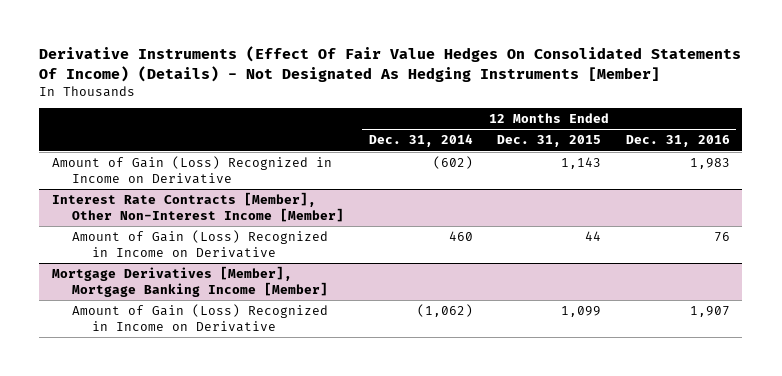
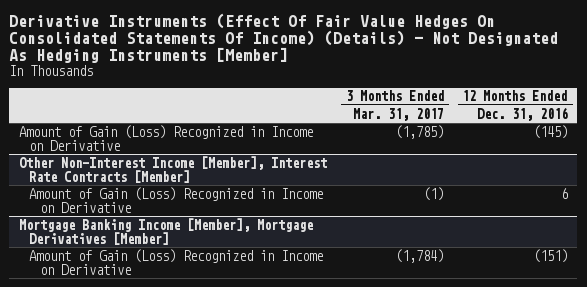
- | 12 Months Ended Dec. 31, 2014 | 12 Months Ended Dec. 31, 2015 | 12 Months Ended Dec. 31, 2016
+ | 3 Months Ended Mar. 31, 2017 | 12 Months Ended Dec. 31, 2016
- Amount of Gain (Loss) Recognized in Income on Derivative | (602) | 1,143 | 1,983
- Interest Rate Contracts [Member], Other Non-Interest Income [Member]
- Amount of Gain (Loss) Recognized in Income on Derivative | 460 | 44 | 76
- Mortgage Derivatives [Member], Mortgage Banking Income [Member]
- Amount of Gain (Loss) Recognized in Income on Derivative | (1,062) | 1,099 | 1,907
+ Amount of Gain (Loss) Recognized in Income on Derivative | (1,785) | (145)
+ Other Non-Interest Income [Member], Interest Rate Contracts [Member]
+ Amount of Gain (Loss) Recognized in Income on Derivative | (1) | 6
+ Mortgage Banking Income [Member], Mortgage Derivatives [Member]
+ Amount of Gain (Loss) Recognized in Income on Derivative | (1,784) | (151)

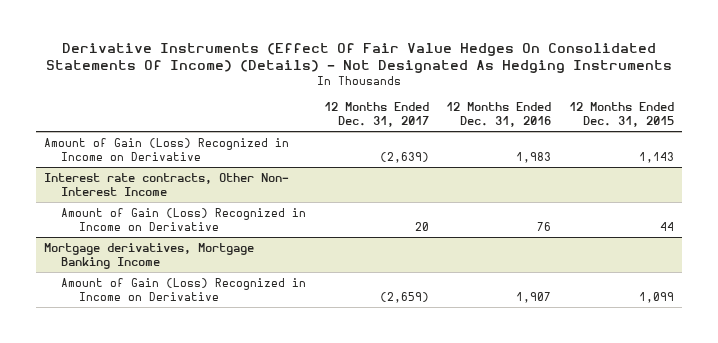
- Derivative Instruments (Effect Of Fair Value Hedges On Consolidated Statements Of Income) (Details) - Not Designated As Hedging Instruments [Member]
+ Derivative Instruments (Effect Of Fair Value Hedges On Consolidated Statements Of Income) (Details) - Not Designated As Hedging Instruments
- | 3 Months Ended Mar. 31, 2017 | 12 Months Ended Dec. 31, 2016
+ | 12 Months Ended Dec. 31, 2017 | 12 Months Ended Dec. 31, 2016 | 12 Months Ended Dec. 31, 2015
- Amount of Gain (Loss) Recognized in Income on Derivative | (1,785) | (145)
- Other Non-Interest Income [Member], Interest Rate Contracts [Member]
- Amount of Gain (Loss) Recognized in Income on Derivative | (1) | 6
- Mortgage Banking Income [Member], Mortgage Derivatives [Member]
- Amount of Gain (Loss) Recognized in Income on Derivative | (1,784) | (151)
+ Amount of Gain (Loss) Recognized in Income on Derivative | (2,639) | 1,983 | 1,143
+ Interest rate contracts, Other Non- Interest Income
+ Amount of Gain (Loss) Recognized in Income on Derivative | 20 | 76 | 44
+ Mortgage derivatives, Mortgage Banking Income
+ Amount of Gain (Loss) Recognized in Income on Derivative | (2,659) | 1,907 | 1,099

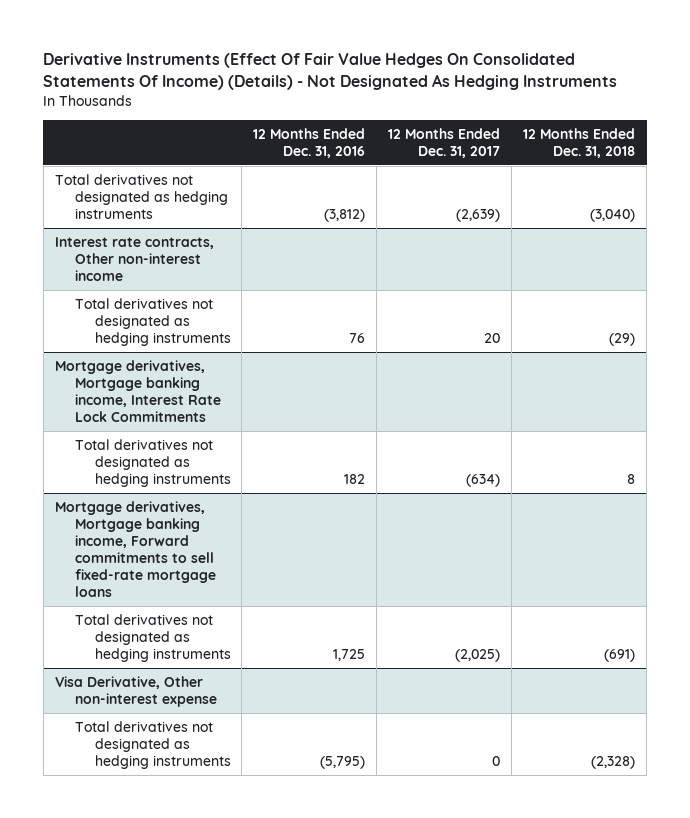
- | 12 Months Ended Dec. 31, 2017 | 12 Months Ended Dec. 31, 2016 | 12 Months Ended Dec. 31, 2015
+ | 12 Months Ended Dec. 31, 2016 | 12 Months Ended Dec. 31, 2017 | 12 Months Ended Dec. 31, 2018
- Amount of Gain (Loss) Recognized in Income on Derivative | (2,639) | 1,983 | 1,143
- Interest rate contracts, Other Non- Interest Income
- Amount of Gain (Loss) Recognized in Income on Derivative | 20 | 76 | 44
- Mortgage derivatives, Mortgage Banking Income
- Amount of Gain (Loss) Recognized in Income on Derivative | (2,659) | 1,907 | 1,099
+ Total derivatives not designated as hedging instruments | (3,812) | (2,639) | (3,040)
+ Interest rate contracts, Other non-interest income
+ Total derivatives not designated as hedging instruments | 76 | 20 | (29)
+ Mortgage derivatives, Mortgage banking income, Interest Rate Lock Commitments
+ Total derivatives not designated as hedging instruments | 182 | (634) | 8
+ Mortgage derivatives, Mortgage banking income, Forward commitments to sell fixed-rate mortgage loans
+ Total derivatives not designated as hedging instruments | 1,725 | (2,025) | (691)
+ Visa Derivative, Other non-interest expense
+ Total derivatives not designated as hedging instruments | (5,795) | 0 | (2,328)

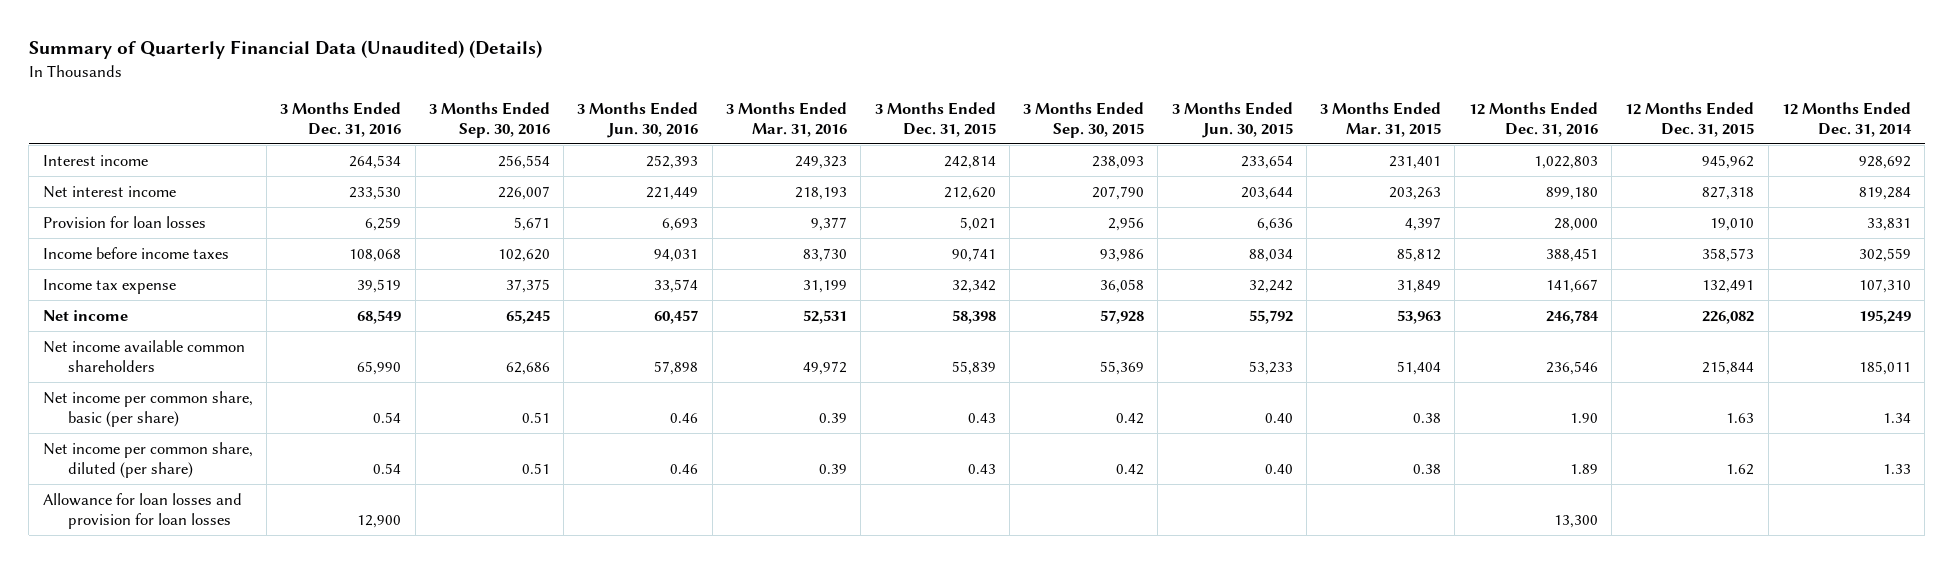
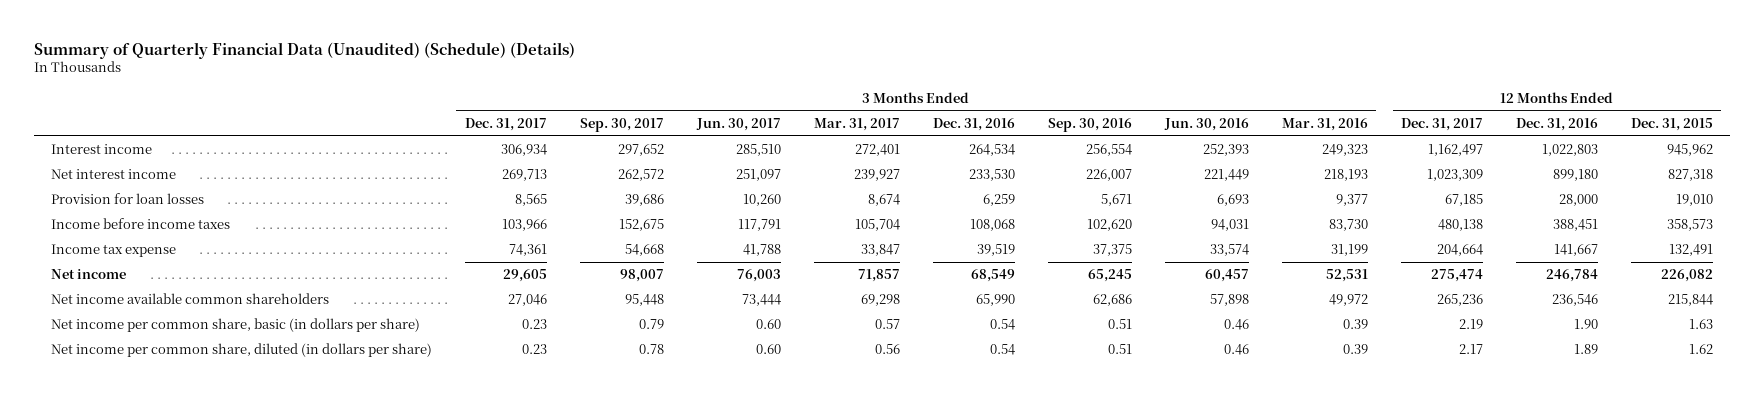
- Summary of Quarterly Financial Data (Unaudited) (Details)
+ Summary of Quarterly Financial Data (Unaudited) (Schedule) (Details)
- | 3 Months Ended Dec. 31, 2016 | 3 Months Ended Sep. 30, 2016 | 3 Months Ended Jun. 30, 2016 | 3 Months Ended Mar. 31, 2016 | 3 Months Ended Dec. 31, 2015 | 3 Months Ended Sep. 30, 2015 | 3 Months Ended Jun. 30, 2015 | 3 Months Ended Mar. 31, 2015 | 12 Months Ended Dec. 31, 2016 | 12 Months Ended Dec. 31, 2015 | 12 Months Ended Dec. 31, 2014
+ | 3 Months Ended Dec. 31, 2017 | 3 Months Ended Sep. 30, 2017 | 3 Months Ended Jun. 30, 2017 | 3 Months Ended Mar. 31, 2017 | 3 Months Ended Dec. 31, 2016 | 3 Months Ended Sep. 30, 2016 | 3 Months Ended Jun. 30, 2016 | 3 Months Ended Mar. 31, 2016 | 12 Months Ended Dec. 31, 2017 | 12 Months Ended Dec. 31, 2016 | 12 Months Ended Dec. 31, 2015
- Net income per common share, basic (per share) | 0.54 | 0.51 | 0.46 | 0.39 | 0.43 | 0.42 | 0.40 | 0.38 | 1.90 | 1.63 | 1.34
- Net income per common share, diluted (per share) | 0.54 | 0.51 | 0.46 | 0.39 | 0.43 | 0.42 | 0.40 | 0.38 | 1.89 | 1.62 | 1.33
- Allowance for loan losses and provision for loan losses | 12,900 | | | | | | | | 13,300 | |
+ Net income per common share, basic (in dollars per share) | 0.23 | 0.79 | 0.60 | 0.57 | 0.54 | 0.51 | 0.46 | 0.39 | 2.19 | 1.90 | 1.63
+ Net income per common share, diluted (in dollars per share) | 0.23 | 0.78 | 0.60 | 0.56 | 0.54 | 0.51 | 0.46 | 0.39 | 2.17 | 1.89 | 1.62

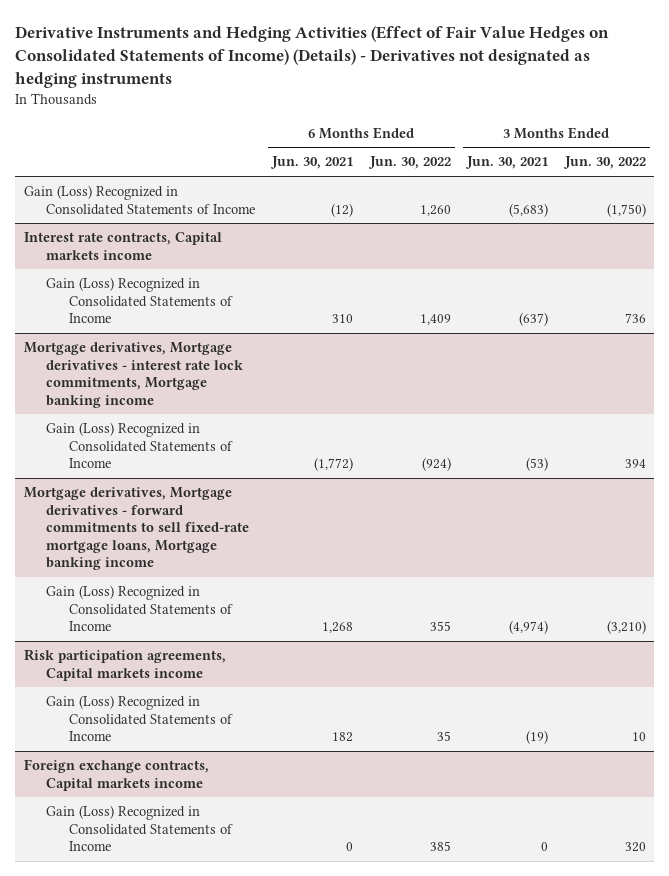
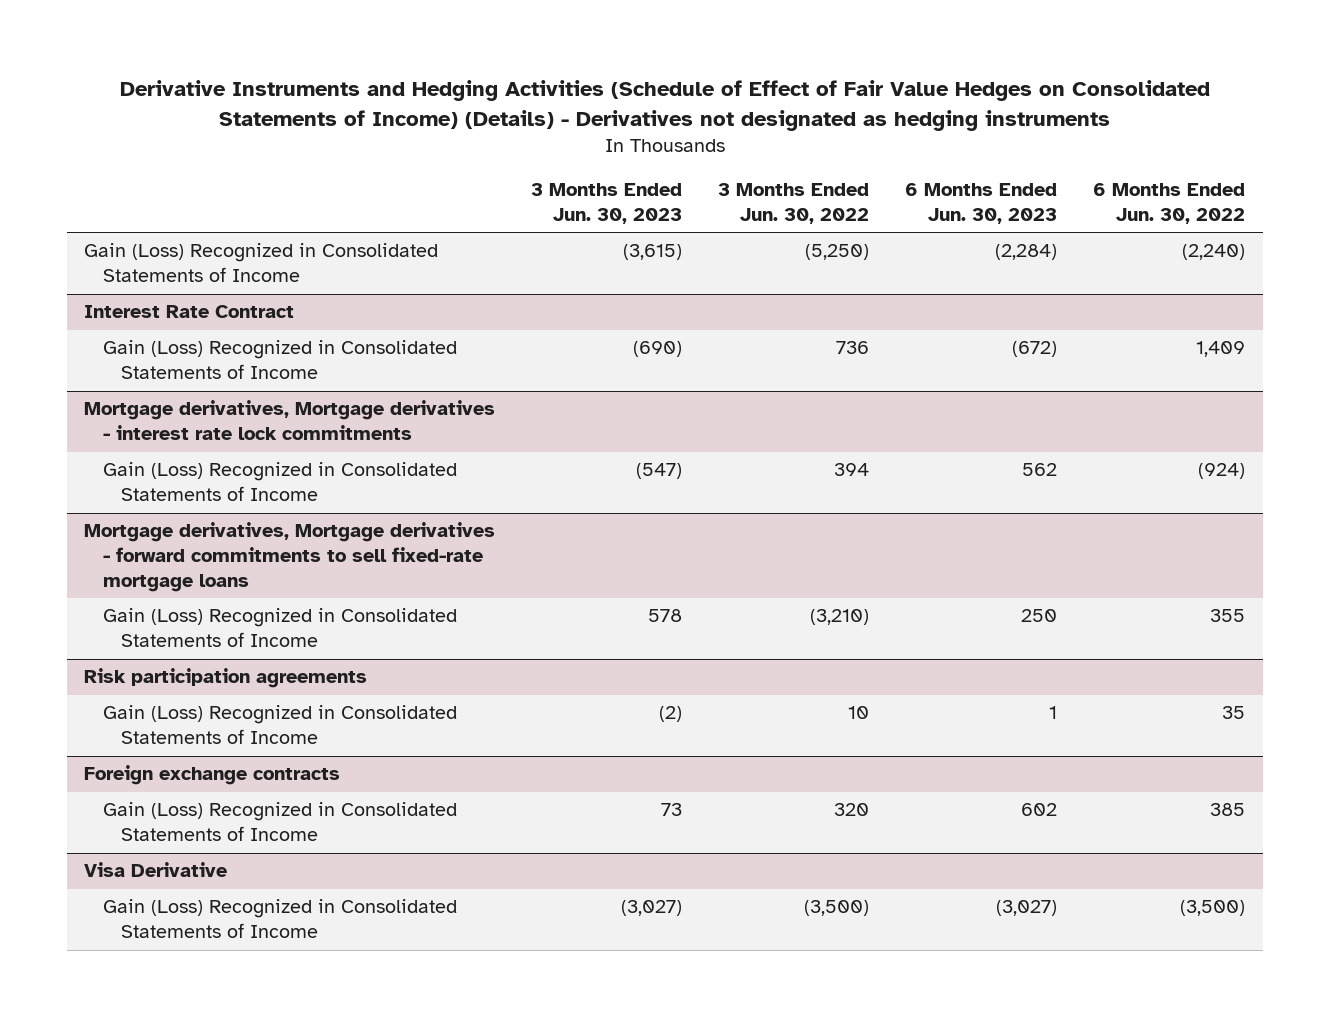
- Derivative Instruments and Hedging Activities (Effect of Fair Value Hedges on Consolidated Statements of Income) (Details) - Derivatives not designated as hedging instruments
+ Derivative Instruments and Hedging Activities (Schedule of Effect of Fair Value Hedges on Consolidated Statements of Income) (Details) - Derivatives not designated as hedging instruments
- | 6 Months Ended Jun. 30, 2021 | 6 Months Ended Jun. 30, 2022 | 3 Months Ended Jun. 30, 2021 | 3 Months Ended Jun. 30, 2022
+ | 3 Months Ended Jun. 30, 2023 | 3 Months Ended Jun. 30, 2022 | 6 Months Ended Jun. 30, 2023 | 6 Months Ended Jun. 30, 2022
- Gain (Loss) Recognized in Consolidated Statements of Income | (12) | 1,260 | (5,683) | (1,750)
- Interest rate contracts, Capital markets income
+ Gain (Loss) Recognized in Consolidated Statements of Income | (3,615) | (5,250) | (2,284) | (2,240)
+ Interest Rate Contract
- Mortgage derivatives, Mortgage derivatives - interest rate lock commitments, Mortgage banking income
+ Mortgage derivatives, Mortgage derivatives - interest rate lock commitments
- Mortgage derivatives, Mortgage derivatives - forward commitments to sell fixed-rate mortgage loans, Mortgage banking income
+ Mortgage derivatives, Mortgage derivatives - forward commitments to sell fixed-rate mortgage loans
- Risk participation agreements, Capital markets income
+ Risk participation agreements
- Foreign exchange contracts, Capital markets income
+ Foreign exchange contracts
+ Visa Derivative
+ Gain (Loss) Recognized in Consolidated Statements of Income | (3,027) | (3,500) | (3,027) | (3,500)

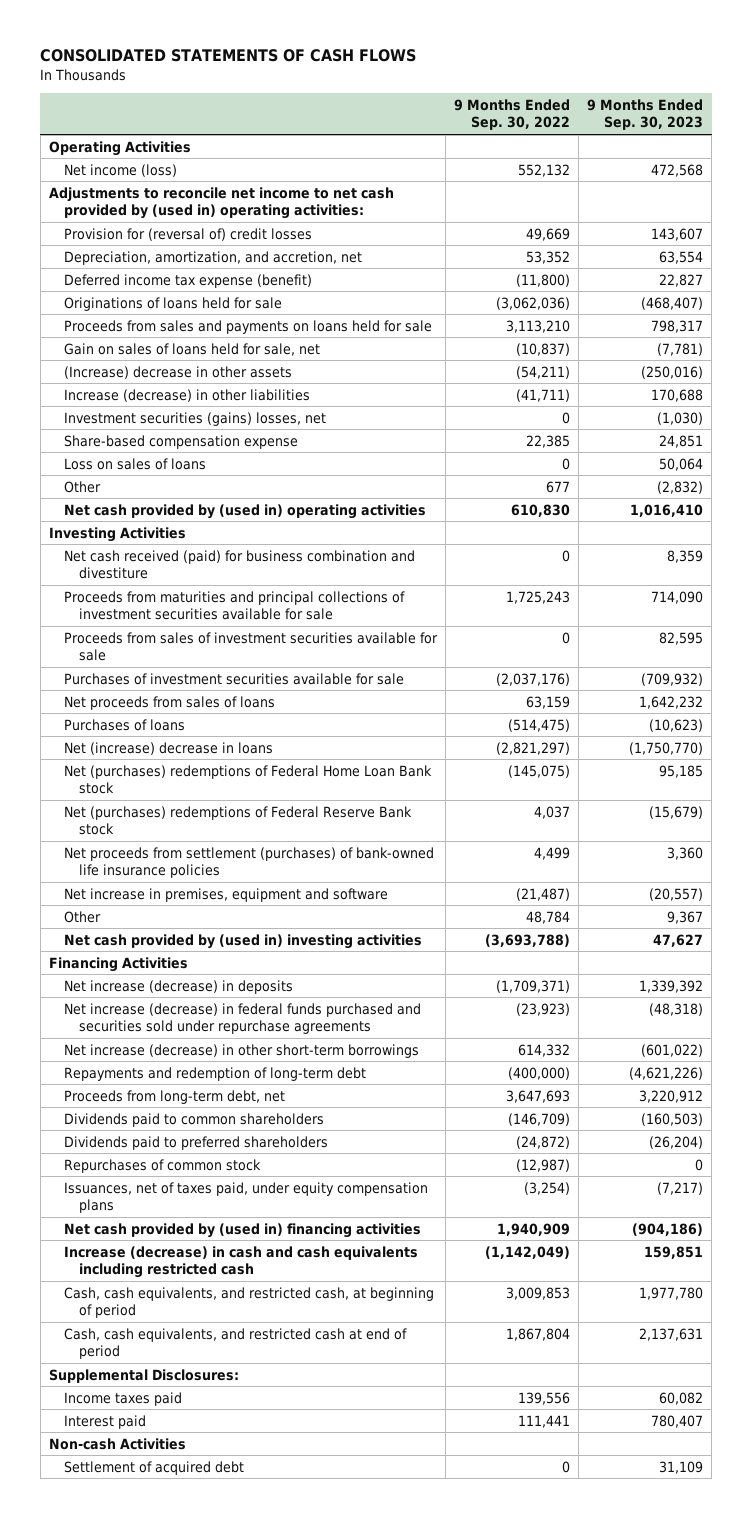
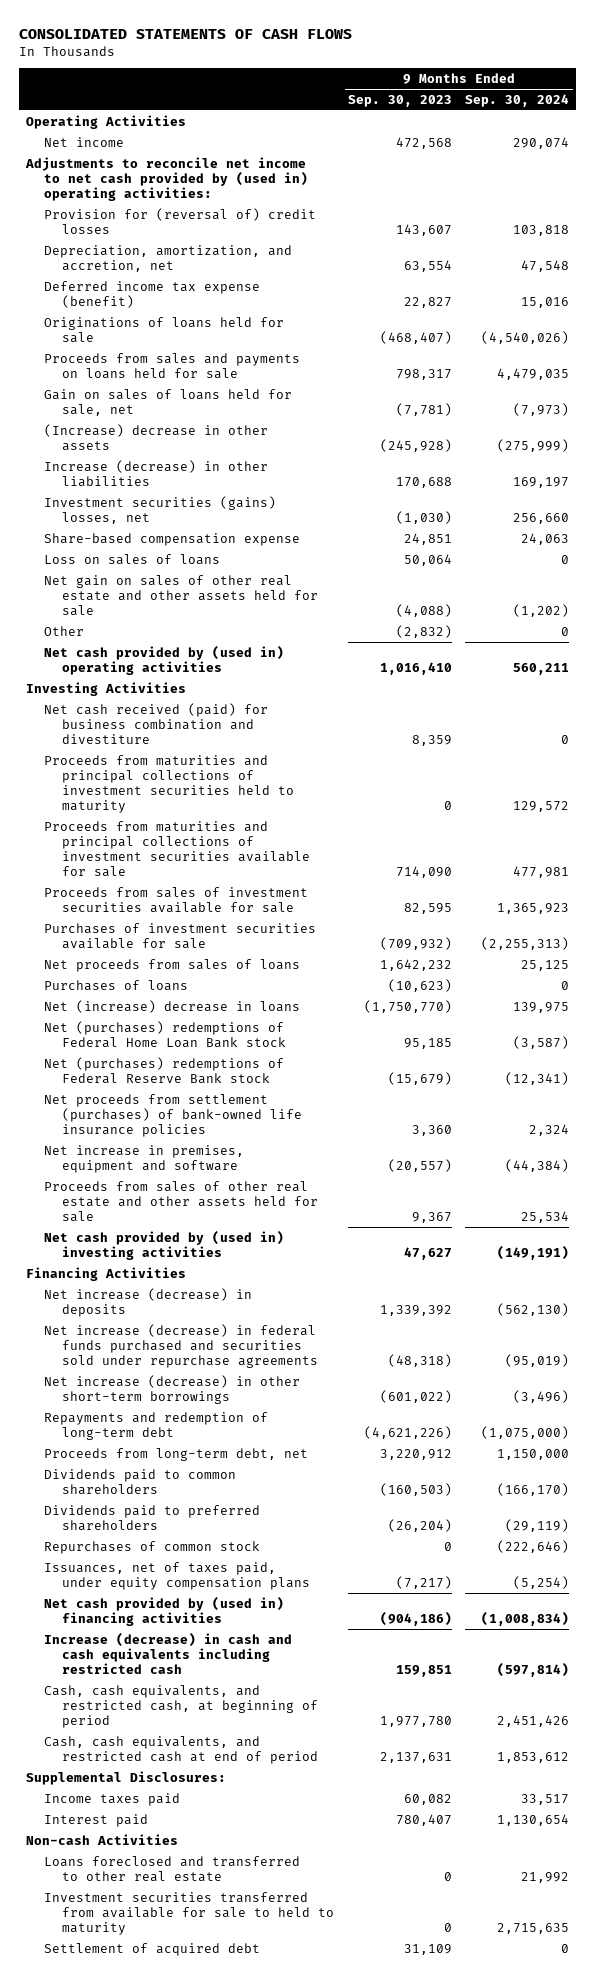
- | 9 Months Ended Sep. 30, 2022 | 9 Months Ended Sep. 30, 2023
+ | 9 Months Ended Sep. 30, 2023 | 9 Months Ended Sep. 30, 2024
- Net income (loss) | 552,132 | 472,568
+ Net income | 472,568 | 290,074
- (Increase) decrease in other assets | (54,211) | (250,016)
+ (Increase) decrease in other assets | (245,928) | (275,999)
+ Net gain on sales of other real estate and other assets held for sale | (4,088) | (1,202)
+ Proceeds from maturities and principal collections of investment securities held to maturity | 0 | 129,572
- Other | 48,784 | 9,367
+ Proceeds from sales of other real estate and other assets held for sale | 9,367 | 25,534
+ Loans foreclosed and transferred to other real estate | 0 | 21,992
+ Investment securities transferred from available for sale to held to maturity | 0 | 2,715,635

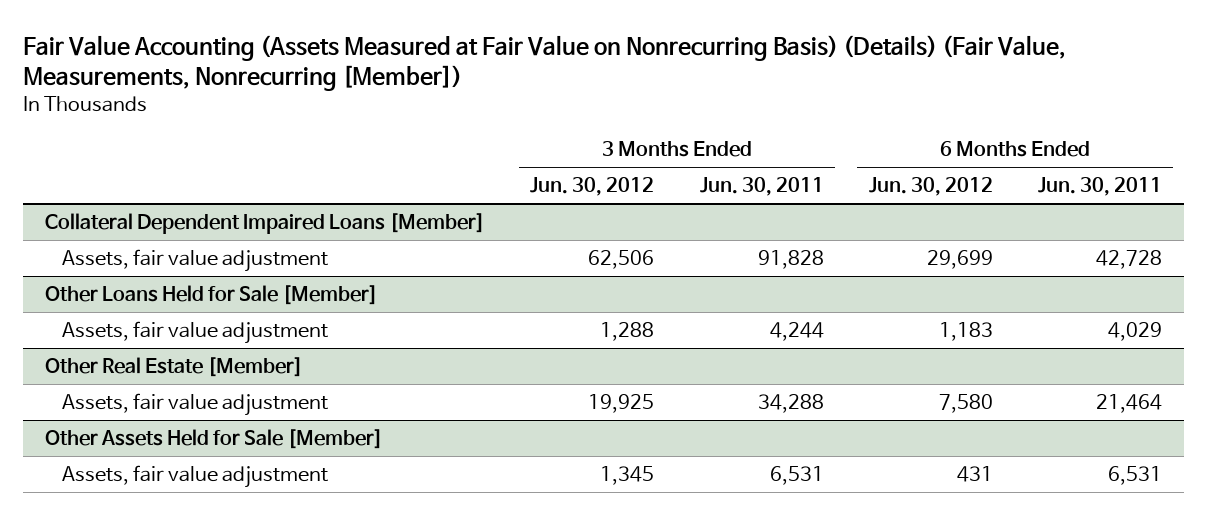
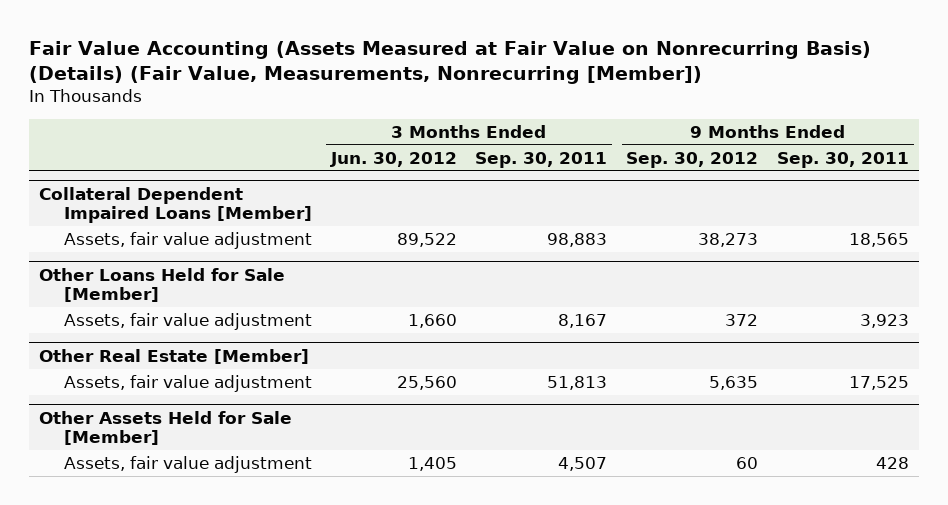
- | 3 Months Ended Jun. 30, 2012 | 3 Months Ended Jun. 30, 2011 | 6 Months Ended Jun. 30, 2012 | 6 Months Ended Jun. 30, 2011
+ | 3 Months Ended Jun. 30, 2012 | 3 Months Ended Sep. 30, 2011 | 9 Months Ended Sep. 30, 2012 | 9 Months Ended Sep. 30, 2011
@ Collateral Dependent Impaired Loans [Member]
- Assets, fair value adjustment | 62,506 | 91,828 | 29,699 | 42,728
+ Assets, fair value adjustment | 89,522 | 98,883 | 38,273 | 18,565
@ Other Loans Held for Sale [Member]
- Assets, fair value adjustment | 1,288 | 4,244 | 1,183 | 4,029
+ Assets, fair value adjustment | 1,660 | 8,167 | 372 | 3,923
@ Other Real Estate [Member]
- Assets, fair value adjustment | 19,925 | 34,288 | 7,580 | 21,464
+ Assets, fair value adjustment | 25,560 | 51,813 | 5,635 | 17,525
@ Other Assets Held for Sale [Member]
- Assets, fair value adjustment | 1,345 | 6,531 | 431 | 6,531
+ Assets, fair value adjustment | 1,405 | 4,507 | 60 | 428

